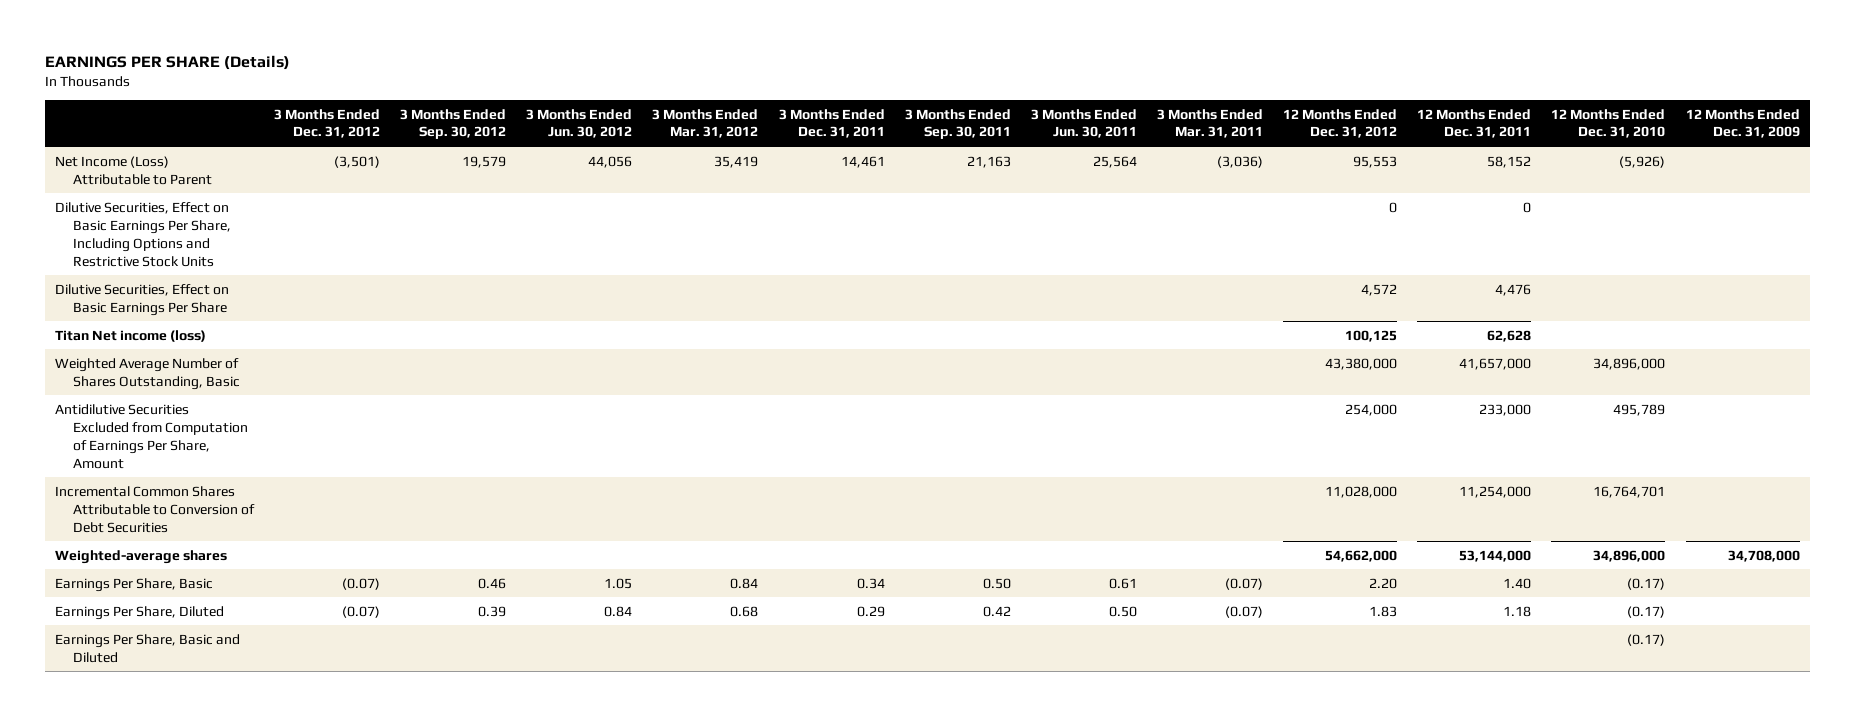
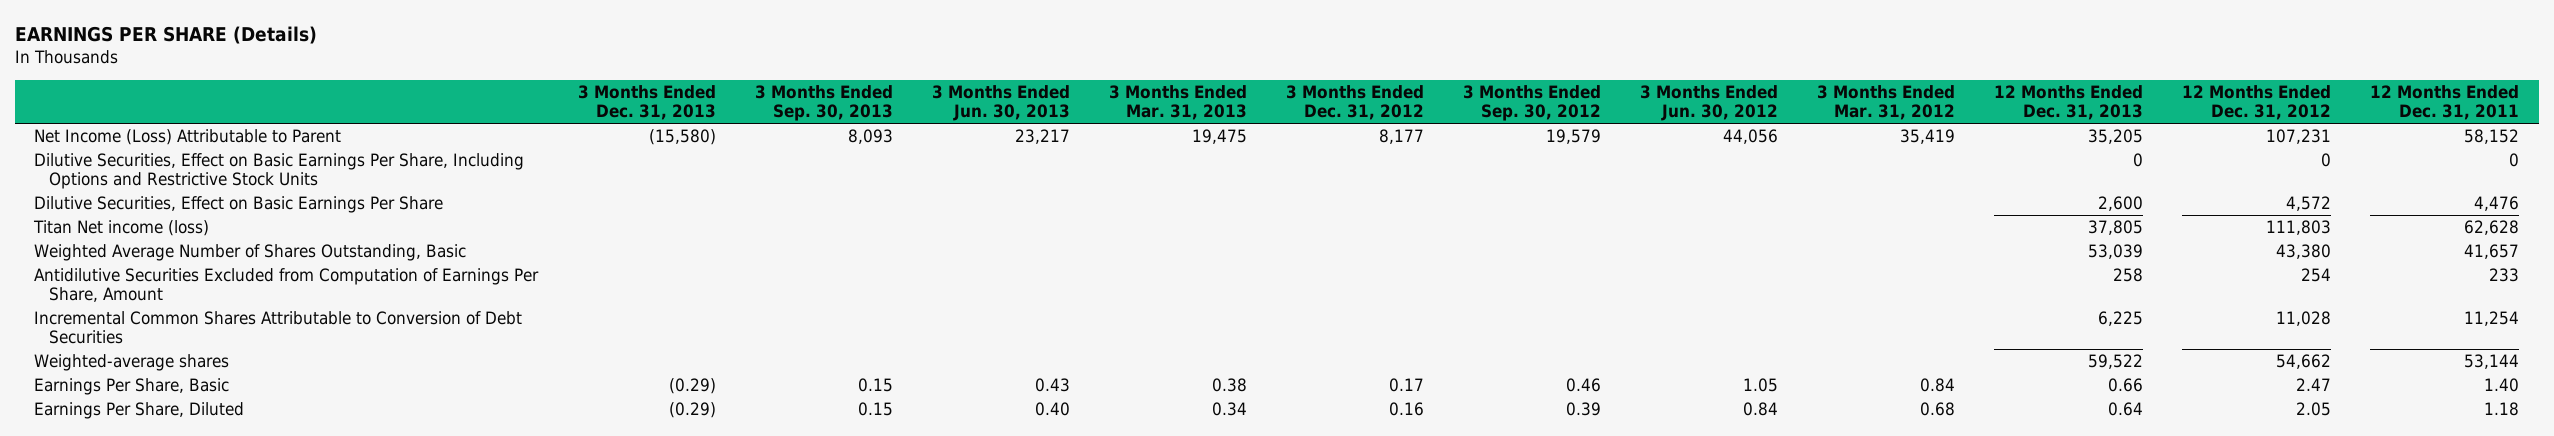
- | 3 Months Ended Dec. 31, 2012 | 3 Months Ended Sep. 30, 2012 | 3 Months Ended Jun. 30, 2012 | 3 Months Ended Mar. 31, 2012 | 3 Months Ended Dec. 31, 2011 | 3 Months Ended Sep. 30, 2011 | 3 Months Ended Jun. 30, 2011 | 3 Months Ended Mar. 31, 2011 | 12 Months Ended Dec. 31, 2012 | 12 Months Ended Dec. 31, 2011 | 12 Months Ended Dec. 31, 2010 | 12 Months Ended Dec. 31, 2009
+ | 3 Months Ended Dec. 31, 2013 | 3 Months Ended Sep. 30, 2013 | 3 Months Ended Jun. 30, 2013 | 3 Months Ended Mar. 31, 2013 | 3 Months Ended Dec. 31, 2012 | 3 Months Ended Sep. 30, 2012 | 3 Months Ended Jun. 30, 2012 | 3 Months Ended Mar. 31, 2012 | 12 Months Ended Dec. 31, 2013 | 12 Months Ended Dec. 31, 2012 | 12 Months Ended Dec. 31, 2011
- Net Income (Loss) Attributable to Parent | (3,501) | 19,579 | 44,056 | 35,419 | 14,461 | 21,163 | 25,564 | (3,036) | 95,553 | 58,152 | (5,926) |
+ Net Income (Loss) Attributable to Parent | (15,580) | 8,093 | 23,217 | 19,475 | 8,177 | 19,579 | 44,056 | 35,419 | 35,205 | 107,231 | 58,152
- Titan Net income (loss) | | | | | | | | | 100,125 | 62,628 | |
- Weighted Average Number of Shares Outstanding, Basic | | | | | | | | | 43,380,000 | 41,657,000 | 34,896,000 |
- Antidilutive Securities Excluded from Computation of Earnings Per Share, Amount | | | | | | | | | 254,000 | 233,000 | 495,789 |
- Incremental Common Shares Attributable to Conversion of Debt Securities | | | | | | | | | 11,028,000 | 11,254,000 | 16,764,701 |
- Weighted-average shares | | | | | | | | | 54,662,000 | 53,144,000 | 34,896,000 | 34,708,000
- Earnings Per Share, Basic | (0.07) | 0.46 | 1.05 | 0.84 | 0.34 | 0.50 | 0.61 | (0.07) | 2.20 | 1.40 | (0.17) |
- Earnings Per Share, Diluted | (0.07) | 0.39 | 0.84 | 0.68 | 0.29 | 0.42 | 0.50 | (0.07) | 1.83 | 1.18 | (0.17) |
- Earnings Per Share, Basic and Diluted | | | | | | | | | | | (0.17) |
+ Titan Net income (loss) | | | | | | | | | 37,805 | 111,803 | 62,628
+ Weighted Average Number of Shares Outstanding, Basic | | | | | | | | | 53,039 | 43,380 | 41,657
+ Antidilutive Securities Excluded from Computation of Earnings Per Share, Amount | | | | | | | | | 258 | 254 | 233
+ Incremental Common Shares Attributable to Conversion of Debt Securities | | | | | | | | | 6,225 | 11,028 | 11,254
+ Weighted-average shares | | | | | | | | | 59,522 | 54,662 | 53,144
+ Earnings Per Share, Basic | (0.29) | 0.15 | 0.43 | 0.38 | 0.17 | 0.46 | 1.05 | 0.84 | 0.66 | 2.47 | 1.40
+ Earnings Per Share, Diluted | (0.29) | 0.15 | 0.40 | 0.34 | 0.16 | 0.39 | 0.84 | 0.68 | 0.64 | 2.05 | 1.18

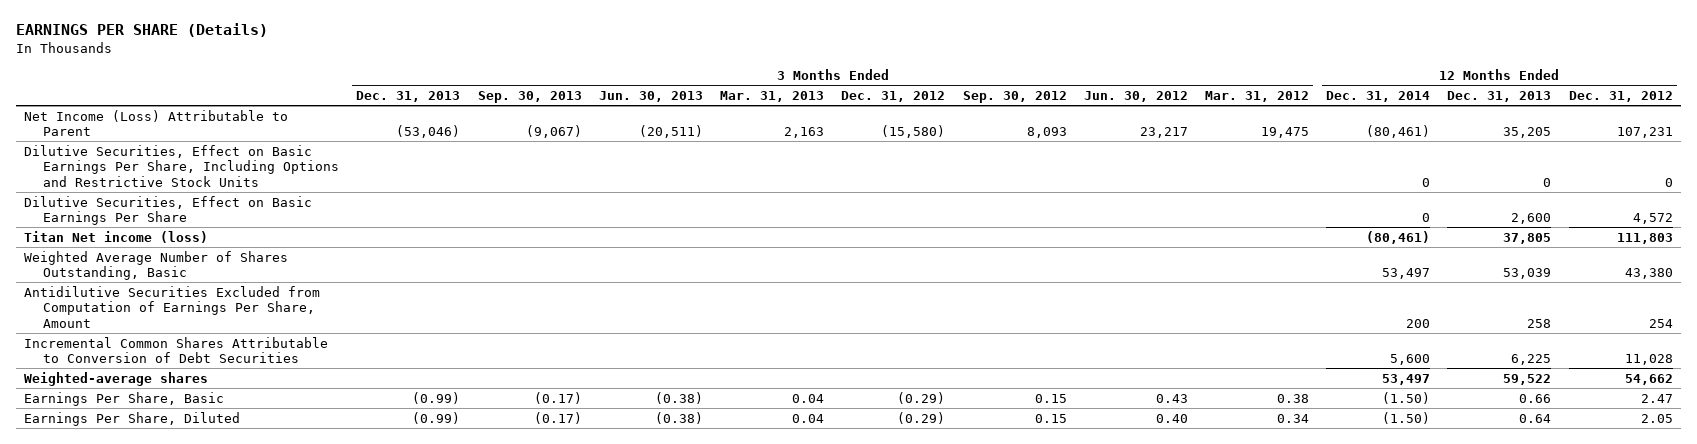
- | 3 Months Ended Dec. 31, 2013 | 3 Months Ended Sep. 30, 2013 | 3 Months Ended Jun. 30, 2013 | 3 Months Ended Mar. 31, 2013 | 3 Months Ended Dec. 31, 2012 | 3 Months Ended Sep. 30, 2012 | 3 Months Ended Jun. 30, 2012 | 3 Months Ended Mar. 31, 2012 | 12 Months Ended Dec. 31, 2013 | 12 Months Ended Dec. 31, 2012 | 12 Months Ended Dec. 31, 2011
+ | 3 Months Ended Dec. 31, 2013 | 3 Months Ended Sep. 30, 2013 | 3 Months Ended Jun. 30, 2013 | 3 Months Ended Mar. 31, 2013 | 3 Months Ended Dec. 31, 2012 | 3 Months Ended Sep. 30, 2012 | 3 Months Ended Jun. 30, 2012 | 3 Months Ended Mar. 31, 2012 | 12 Months Ended Dec. 31, 2014 | 12 Months Ended Dec. 31, 2013 | 12 Months Ended Dec. 31, 2012
- Net Income (Loss) Attributable to Parent | (15,580) | 8,093 | 23,217 | 19,475 | 8,177 | 19,579 | 44,056 | 35,419 | 35,205 | 107,231 | 58,152
+ Net Income (Loss) Attributable to Parent | (53,046) | (9,067) | (20,511) | 2,163 | (15,580) | 8,093 | 23,217 | 19,475 | (80,461) | 35,205 | 107,231
- Earnings Per Share, Basic | (0.29) | 0.15 | 0.43 | 0.38 | 0.17 | 0.46 | 1.05 | 0.84 | 0.66 | 2.47 | 1.40
- Earnings Per Share, Diluted | (0.29) | 0.15 | 0.40 | 0.34 | 0.16 | 0.39 | 0.84 | 0.68 | 0.64 | 2.05 | 1.18
+ Earnings Per Share, Basic | (0.99) | (0.17) | (0.38) | 0.04 | (0.29) | 0.15 | 0.43 | 0.38 | (1.50) | 0.66 | 2.47
+ Earnings Per Share, Diluted | (0.99) | (0.17) | (0.38) | 0.04 | (0.29) | 0.15 | 0.40 | 0.34 | (1.50) | 0.64 | 2.05

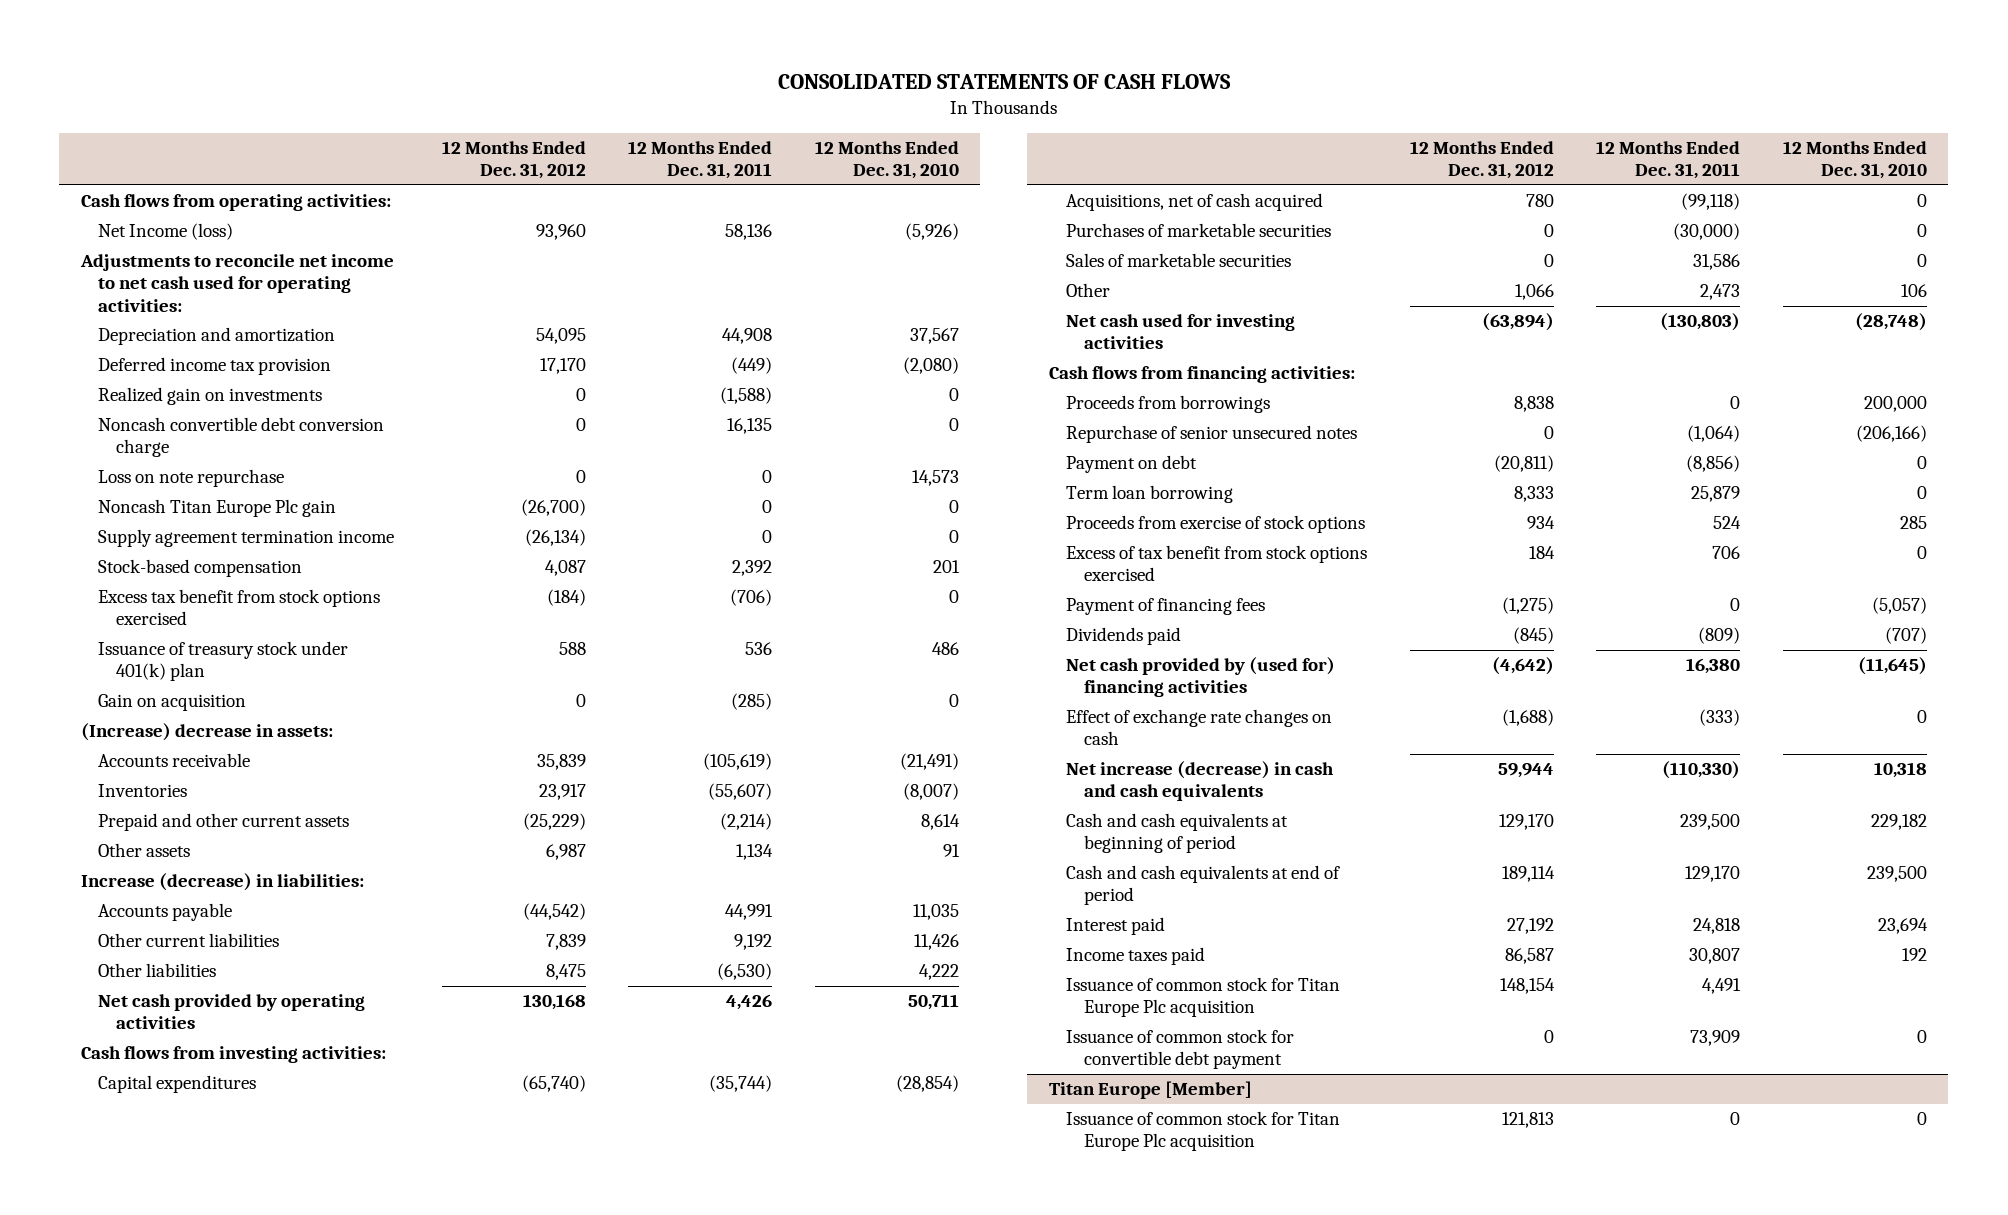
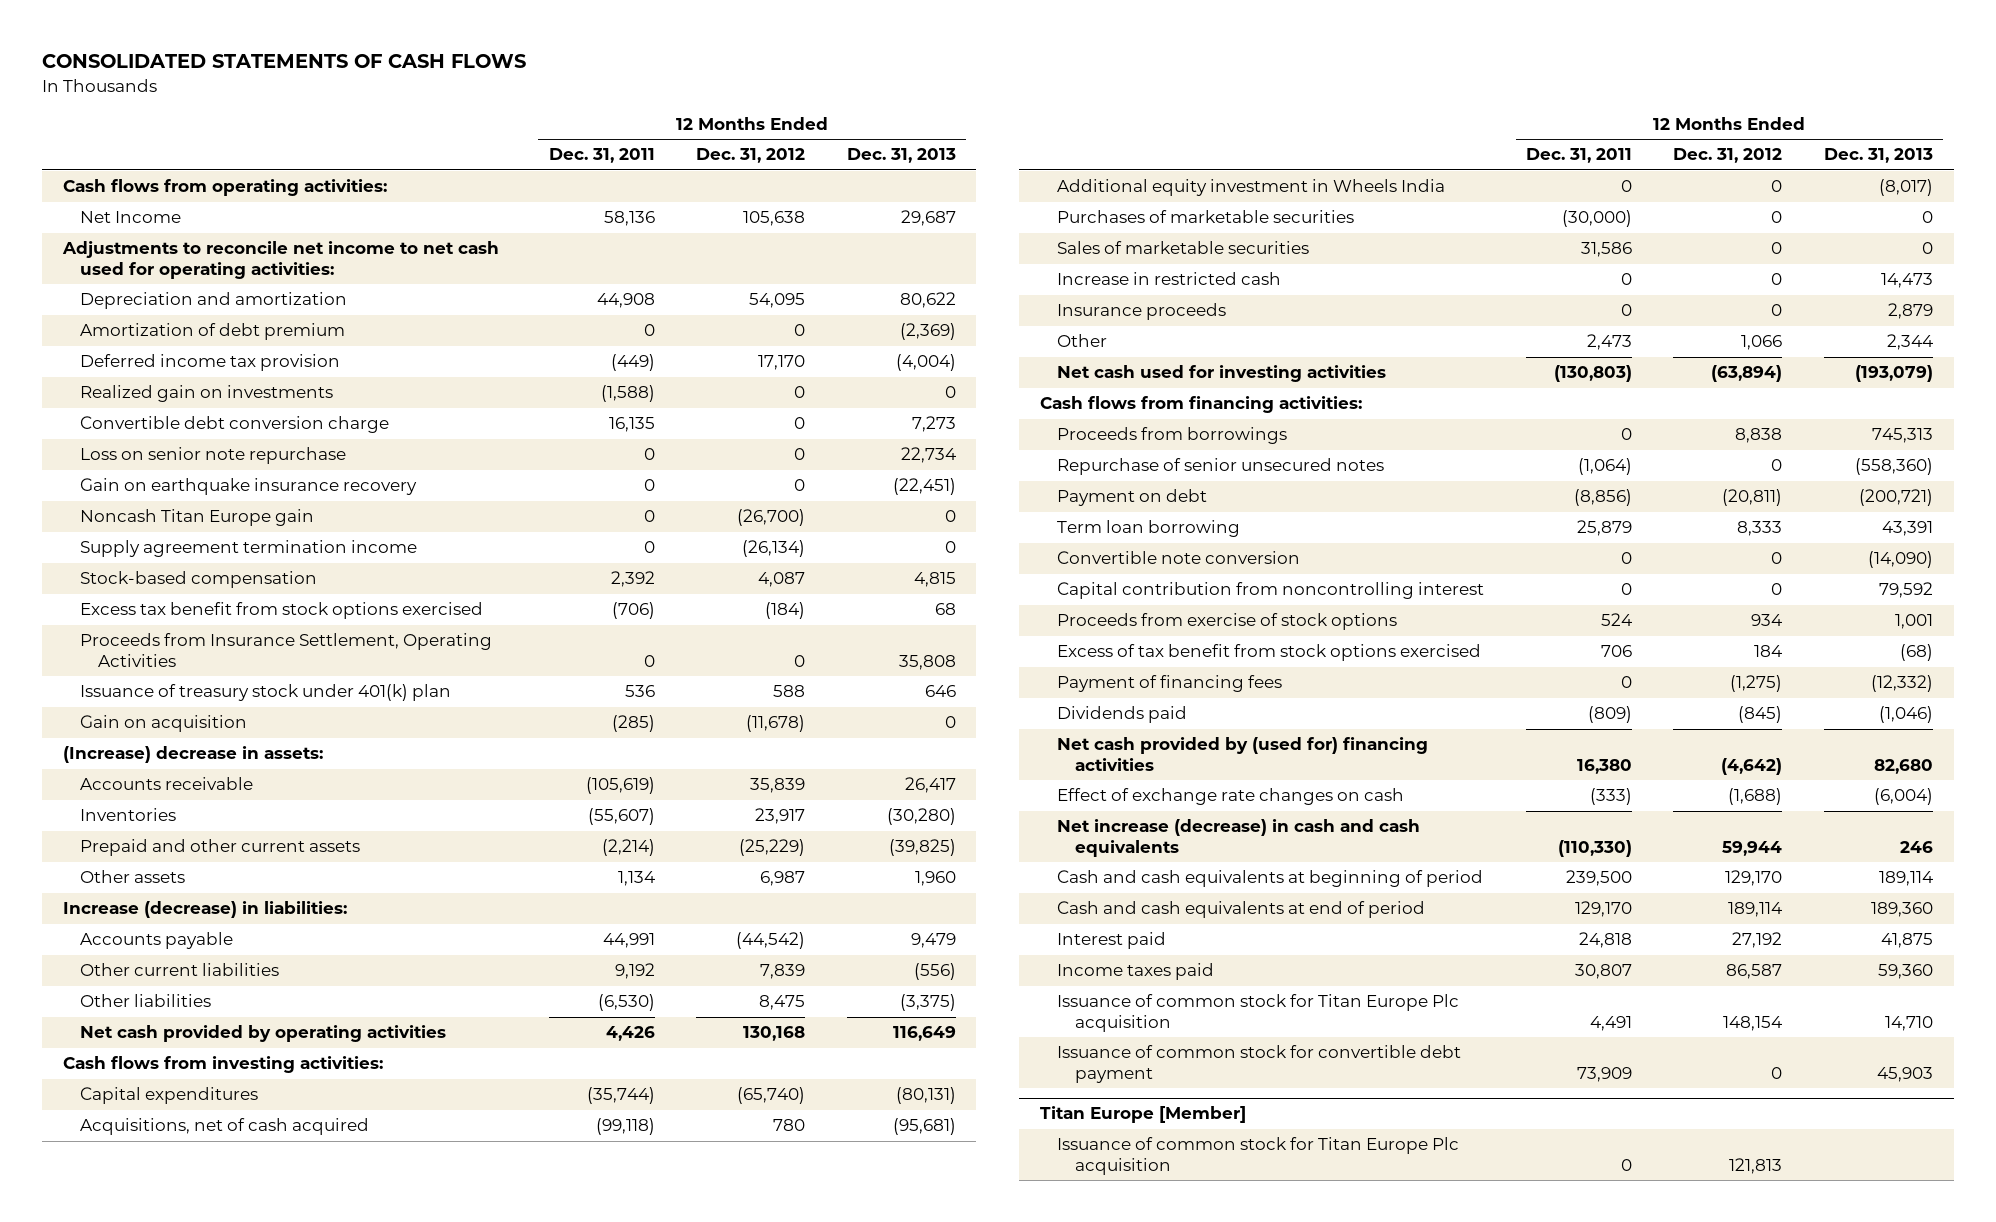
- | 12 Months Ended Dec. 31, 2012 | 12 Months Ended Dec. 31, 2011 | 12 Months Ended Dec. 31, 2010
+ | 12 Months Ended Dec. 31, 2011 | 12 Months Ended Dec. 31, 2012 | 12 Months Ended Dec. 31, 2013
- Net Income (loss) | 93,960 | 58,136 | (5,926)
+ Net Income | 58,136 | 105,638 | 29,687
+ Amortization of debt premium | 0 | 0 | (2,369)
- Noncash convertible debt conversion charge | 0 | 16,135 | 0
- Loss on note repurchase | 0 | 0 | 14,573
- Noncash Titan Europe Plc gain | (26,700) | 0 | 0
+ Convertible debt conversion charge | 16,135 | 0 | 7,273
+ Loss on senior note repurchase | 0 | 0 | 22,734
+ Gain on earthquake insurance recovery | 0 | 0 | (22,451)
+ Noncash Titan Europe gain | 0 | (26,700) | 0
+ Proceeds from Insurance Settlement, Operating Activities | 0 | 0 | 35,808
- Gain on acquisition | 0 | (285) | 0
+ Gain on acquisition | (285) | (11,678) | 0
+ Additional equity investment in Wheels India | 0 | 0 | (8,017)
+ Increase in restricted cash | 0 | 0 | 14,473
+ Insurance proceeds | 0 | 0 | 2,879
+ Convertible note conversion | 0 | 0 | (14,090)
+ Capital contribution from noncontrolling interest | 0 | 0 | 79,592

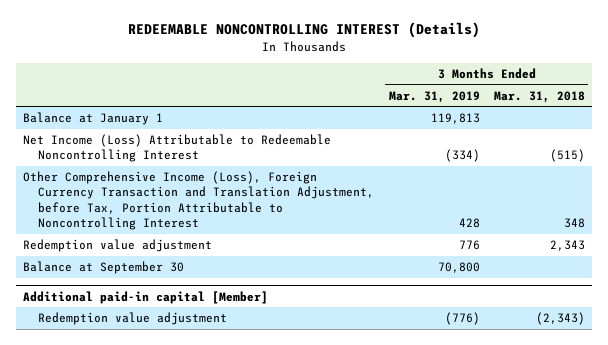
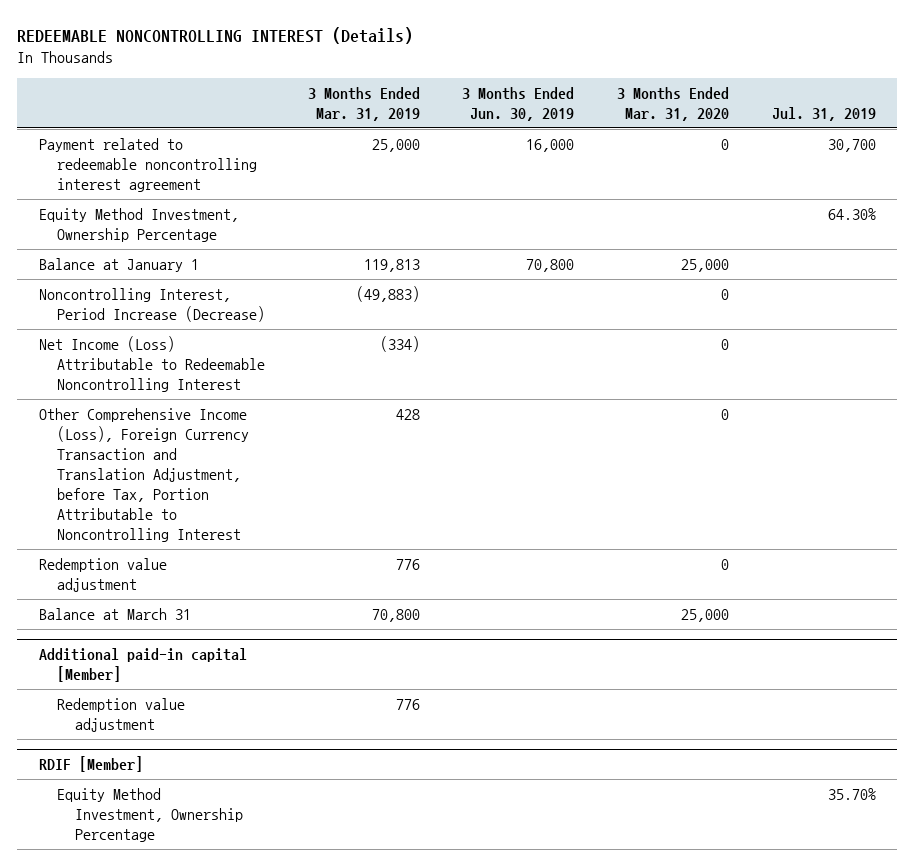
- | 3 Months Ended Mar. 31, 2019 | 3 Months Ended Mar. 31, 2018
+ | 3 Months Ended Mar. 31, 2019 | 3 Months Ended Jun. 30, 2019 | 3 Months Ended Mar. 31, 2020 | Jul. 31, 2019
+ Payment related to redeemable noncontrolling interest agreement | 25,000 | 16,000 | 0 | 30,700
+ Equity Method Investment, Ownership Percentage | | | | 64.30%
+ Noncontrolling Interest, Period Increase (Decrease) | (49,883) | | 0 |
- Balance at September 30 | 70,800 |
+ Balance at March 31 | 70,800 | | 25,000 |
@ Additional paid-in capital [Member]
- Redemption value adjustment | (776) | (2,343)
+ Redemption value adjustment | 776 | | |
+ RDIF [Member]
+ Equity Method Investment, Ownership Percentage | | | | 35.70%

